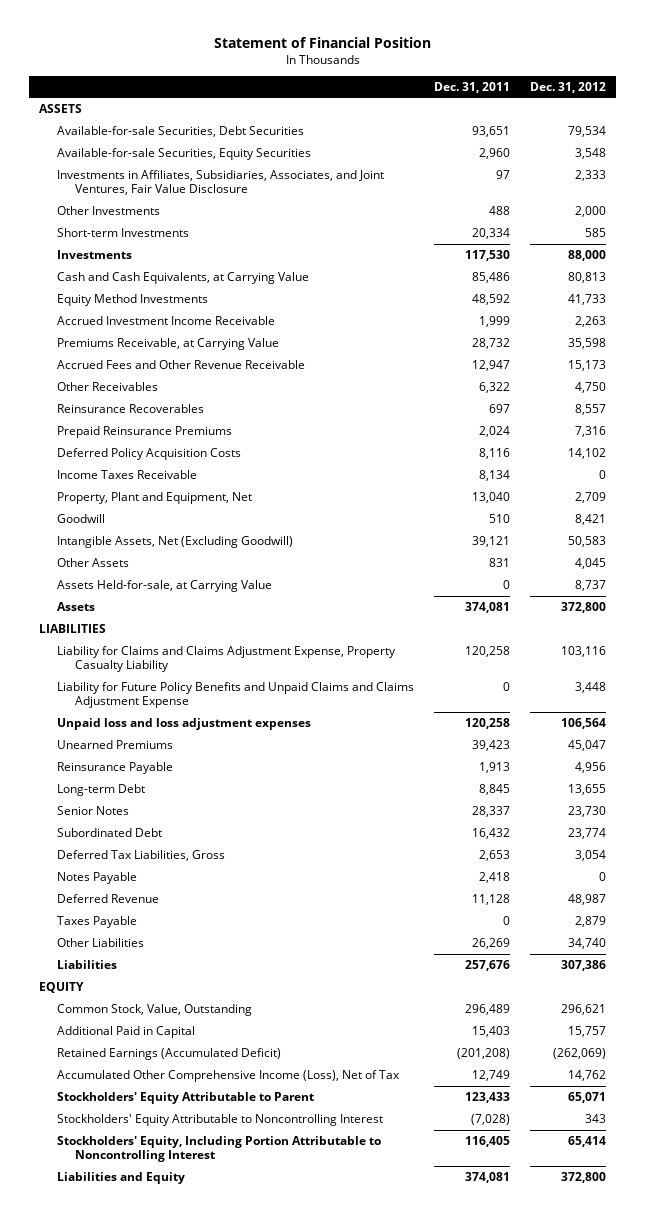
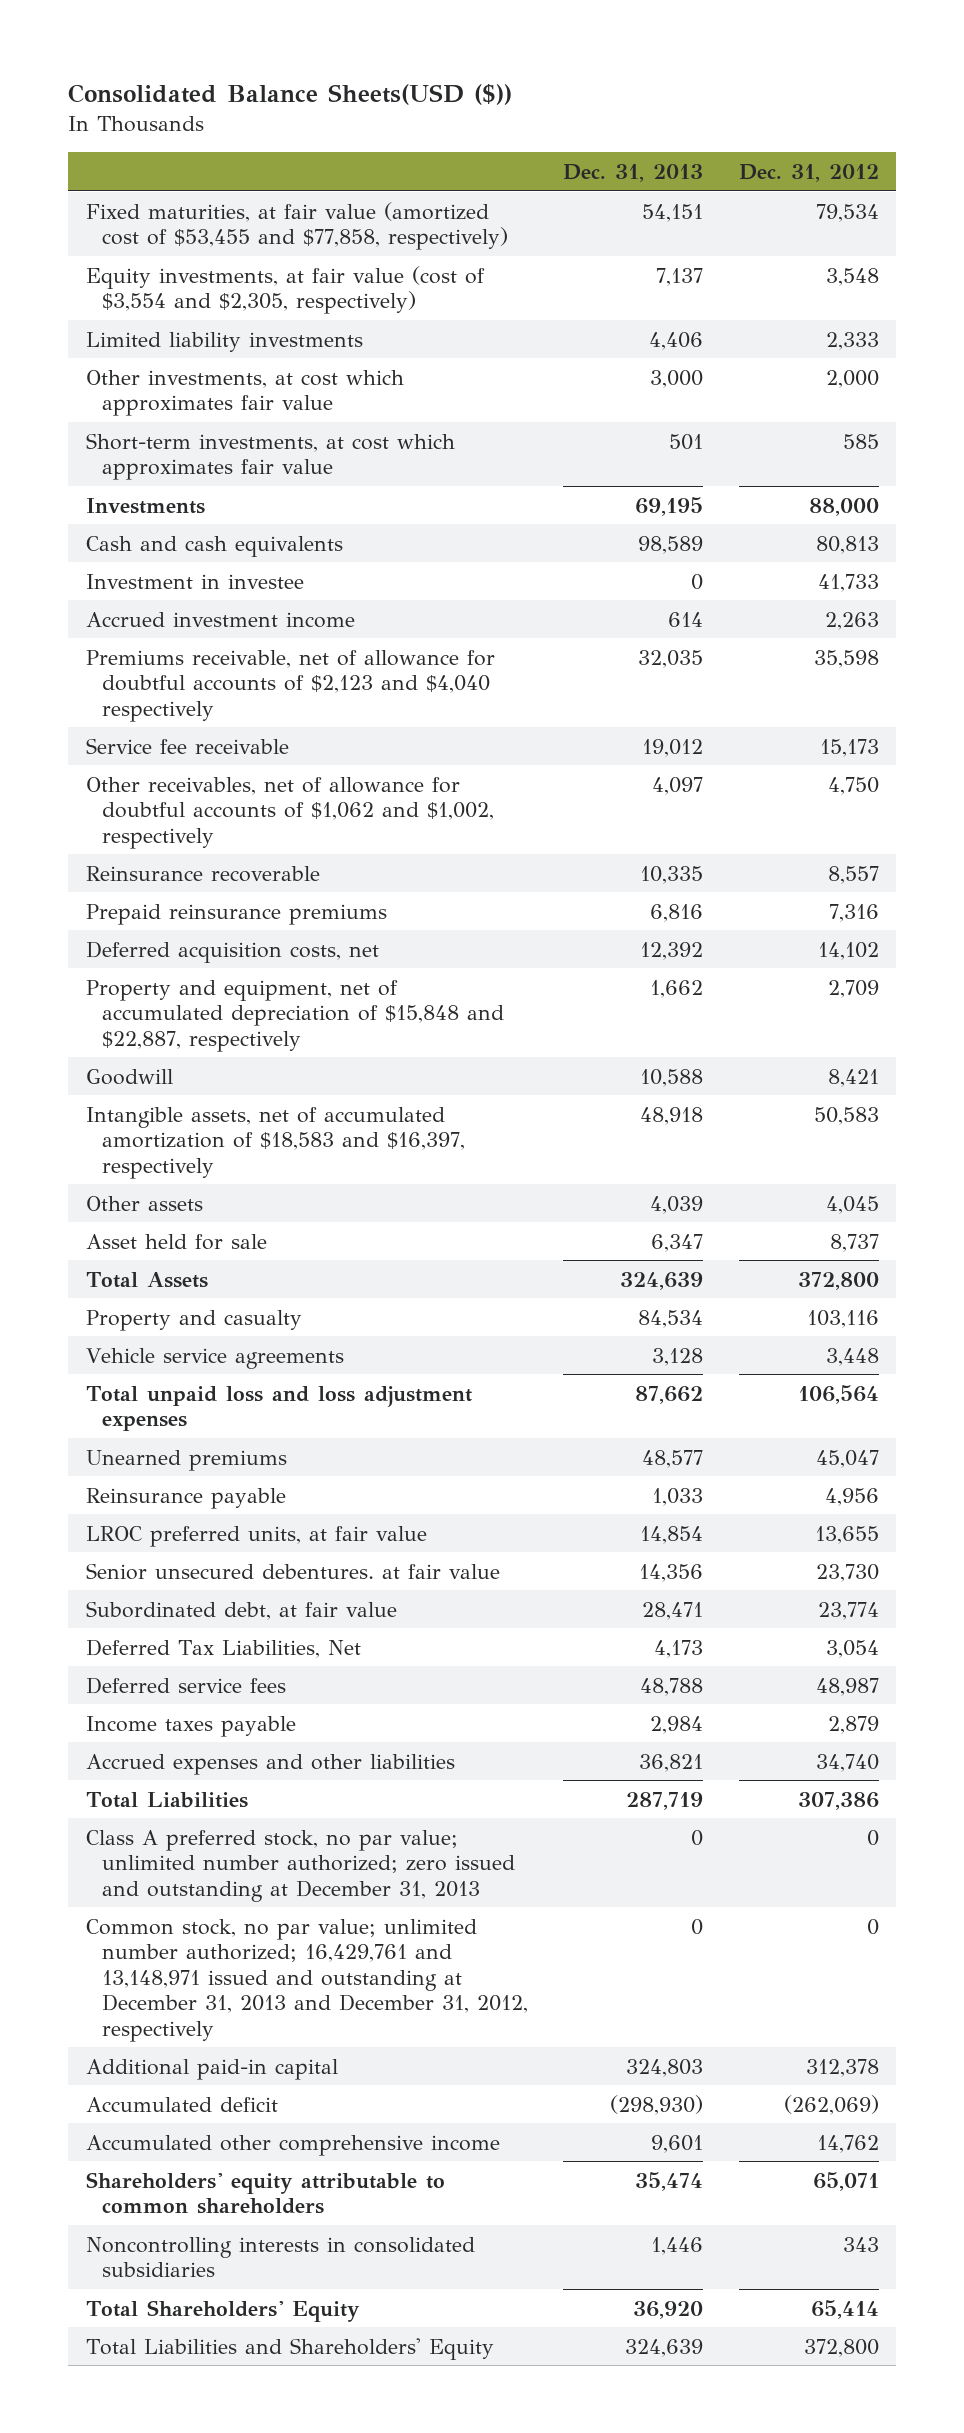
- Statement of Financial Position
+ Consolidated Balance Sheets(USD ($))
- | Dec. 31, 2011 | Dec. 31, 2012
+ | Dec. 31, 2013 | Dec. 31, 2012
- ASSETS
- Available-for-sale Securities, Debt Securities | 93,651 | 79,534
- Available-for-sale Securities, Equity Securities | 2,960 | 3,548
- Investments in Affiliates, Subsidiaries, Associates, and Joint Ventures, Fair Value Disclosure | 97 | 2,333
- Other Investments | 488 | 2,000
- Short-term Investments | 20,334 | 585
+ Fixed maturities, at fair value (amortized cost of $53,455 and $77,858, respectively) | 54,151 | 79,534
+ Equity investments, at fair value (cost of $3,554 and $2,305, respectively) | 7,137 | 3,548
+ Limited liability investments | 4,406 | 2,333
+ Other investments, at cost which approximates fair value | 3,000 | 2,000
+ Short-term investments, at cost which approximates fair value | 501 | 585
- Cash and Cash Equivalents, at Carrying Value | 85,486 | 80,813
- Equity Method Investments | 48,592 | 41,733
- Accrued Investment Income Receivable | 1,999 | 2,263
- Premiums Receivable, at Carrying Value | 28,732 | 35,598
- Accrued Fees and Other Revenue Receivable | 12,947 | 15,173
- Other Receivables | 6,322 | 4,750
- Reinsurance Recoverables | 697 | 8,557
- Prepaid Reinsurance Premiums | 2,024 | 7,316
- Deferred Policy Acquisition Costs | 8,116 | 14,102
- Income Taxes Receivable | 8,134 | 0
- Property, Plant and Equipment, Net | 13,040 | 2,709
+ Cash and cash equivalents | 98,589 | 80,813
+ Investment in investee | 0 | 41,733
+ Accrued investment income | 614 | 2,263
+ Premiums receivable, net of allowance for doubtful accounts of $2,123 and $4,040 respectively | 32,035 | 35,598
+ Service fee receivable | 19,012 | 15,173
+ Other receivables, net of allowance for doubtful accounts of $1,062 and $1,002, respectively | 4,097 | 4,750
+ Reinsurance recoverable | 10,335 | 8,557
+ Prepaid reinsurance premiums | 6,816 | 7,316
+ Deferred acquisition costs, net | 12,392 | 14,102
+ Property and equipment, net of accumulated depreciation of $15,848 and $22,887, respectively | 1,662 | 2,709
- Intangible Assets, Net (Excluding Goodwill) | 39,121 | 50,583
- Other Assets | 831 | 4,045
- Assets Held-for-sale, at Carrying Value | 0 | 8,737
- Assets | 374,081 | 372,800
- LIABILITIES
- Liability for Claims and Claims Adjustment Expense, Property Casualty Liability | 120,258 | 103,116
- Liability for Future Policy Benefits and Unpaid Claims and Claims Adjustment Expense | 0 | 3,448
- Unpaid loss and loss adjustment expenses | 120,258 | 106,564
- Unearned Premiums | 39,423 | 45,047
- Reinsurance Payable | 1,913 | 4,956
- Long-term Debt | 8,845 | 13,655
- Senior Notes | 28,337 | 23,730
- Subordinated Debt | 16,432 | 23,774
- Deferred Tax Liabilities, Gross | 2,653 | 3,054
- Notes Payable | 2,418 | 0
- Deferred Revenue | 11,128 | 48,987
- Taxes Payable | 0 | 2,879
- Other Liabilities | 26,269 | 34,740
- Liabilities | 257,676 | 307,386
- EQUITY
- Common Stock, Value, Outstanding | 296,489 | 296,621
- Additional Paid in Capital | 15,403 | 15,757
- Retained Earnings (Accumulated Deficit) | (201,208) | (262,069)
- Accumulated Other Comprehensive Income (Loss), Net of Tax | 12,749 | 14,762
- Stockholders' Equity Attributable to Parent | 123,433 | 65,071
- Stockholders' Equity Attributable to Noncontrolling Interest | (7,028) | 343
- Stockholders' Equity, Including Portion Attributable to Noncontrolling Interest | 116,405 | 65,414
- Liabilities and Equity | 374,081 | 372,800
+ Intangible assets, net of accumulated amortization of $18,583 and $16,397, respectively | 48,918 | 50,583
+ Other assets | 4,039 | 4,045
+ Asset held for sale | 6,347 | 8,737
+ Total Assets | 324,639 | 372,800
+ Property and casualty | 84,534 | 103,116
+ Vehicle service agreements | 3,128 | 3,448
+ Total unpaid loss and loss adjustment expenses | 87,662 | 106,564
+ Unearned premiums | 48,577 | 45,047
+ Reinsurance payable | 1,033 | 4,956
+ LROC preferred units, at fair value | 14,854 | 13,655
+ Senior unsecured debentures. at fair value | 14,356 | 23,730
+ Subordinated debt, at fair value | 28,471 | 23,774
+ Deferred Tax Liabilities, Net | 4,173 | 3,054
+ Deferred service fees | 48,788 | 48,987
+ Income taxes payable | 2,984 | 2,879
+ Accrued expenses and other liabilities | 36,821 | 34,740
+ Total Liabilities | 287,719 | 307,386
+ Class A preferred stock, no par value; unlimited number authorized; zero issued and outstanding at December 31, 2013 | 0 | 0
+ Common stock, no par value; unlimited number authorized; 16,429,761 and 13,148,971 issued and outstanding at December 31, 2013 and December 31, 2012, respectively | 0 | 0
+ Additional paid-in capital | 324,803 | 312,378
+ Accumulated deficit | (298,930) | (262,069)
+ Accumulated other comprehensive income | 9,601 | 14,762
+ Shareholders' equity attributable to common shareholders | 35,474 | 65,071
+ Noncontrolling interests in consolidated subsidiaries | 1,446 | 343
+ Total Shareholders' Equity | 36,920 | 65,414
+ Total Liabilities and Shareholders' Equity | 324,639 | 372,800

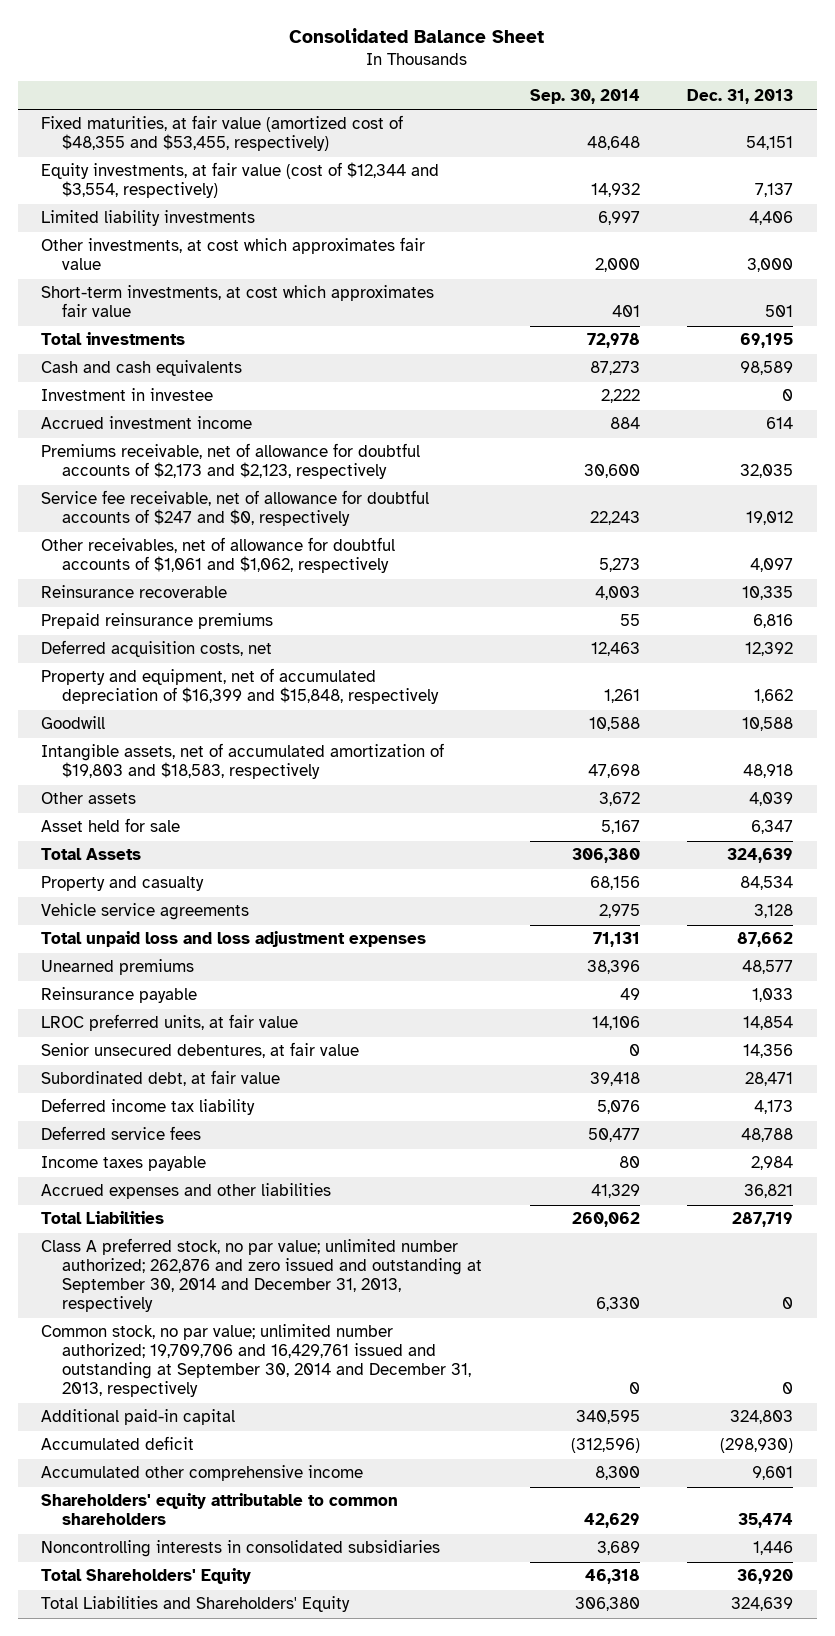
- Consolidated Balance Sheets(USD ($))
+ Consolidated Balance Sheet
- | Dec. 31, 2013 | Dec. 31, 2012
+ | Sep. 30, 2014 | Dec. 31, 2013
- Fixed maturities, at fair value (amortized cost of $53,455 and $77,858, respectively) | 54,151 | 79,534
- Equity investments, at fair value (cost of $3,554 and $2,305, respectively) | 7,137 | 3,548
+ Fixed maturities, at fair value (amortized cost of $48,355 and $53,455, respectively) | 48,648 | 54,151
+ Equity investments, at fair value (cost of $12,344 and $3,554, respectively) | 14,932 | 7,137
- Investments | 69,195 | 88,000
+ Total investments | 72,978 | 69,195
- Premiums receivable, net of allowance for doubtful accounts of $2,123 and $4,040 respectively | 32,035 | 35,598
- Service fee receivable | 19,012 | 15,173
- Other receivables, net of allowance for doubtful accounts of $1,062 and $1,002, respectively | 4,097 | 4,750
+ Premiums receivable, net of allowance for doubtful accounts of $2,173 and $2,123, respectively | 30,600 | 32,035
+ Service fee receivable, net of allowance for doubtful accounts of $247 and $0, respectively | 22,243 | 19,012
+ Other receivables, net of allowance for doubtful accounts of $1,061 and $1,062, respectively | 5,273 | 4,097
- Property and equipment, net of accumulated depreciation of $15,848 and $22,887, respectively | 1,662 | 2,709
+ Property and equipment, net of accumulated depreciation of $16,399 and $15,848, respectively | 1,261 | 1,662
- Intangible assets, net of accumulated amortization of $18,583 and $16,397, respectively | 48,918 | 50,583
+ Intangible assets, net of accumulated amortization of $19,803 and $18,583, respectively | 47,698 | 48,918
- Senior unsecured debentures. at fair value | 14,356 | 23,730
+ Senior unsecured debentures, at fair value | 0 | 14,356
- Deferred Tax Liabilities, Net | 4,173 | 3,054
+ Deferred income tax liability | 5,076 | 4,173
- Class A preferred stock, no par value; unlimited number authorized; zero issued and outstanding at December 31, 2013 | 0 | 0
- Common stock, no par value; unlimited number authorized; 16,429,761 and 13,148,971 issued and outstanding at December 31, 2013 and December 31, 2012, respectively | 0 | 0
+ Class A preferred stock, no par value; unlimited number authorized; 262,876 and zero issued and outstanding at September 30, 2014 and December 31, 2013, respectively | 6,330 | 0
+ Common stock, no par value; unlimited number authorized; 19,709,706 and 16,429,761 issued and outstanding at September 30, 2014 and December 31, 2013, respectively | 0 | 0

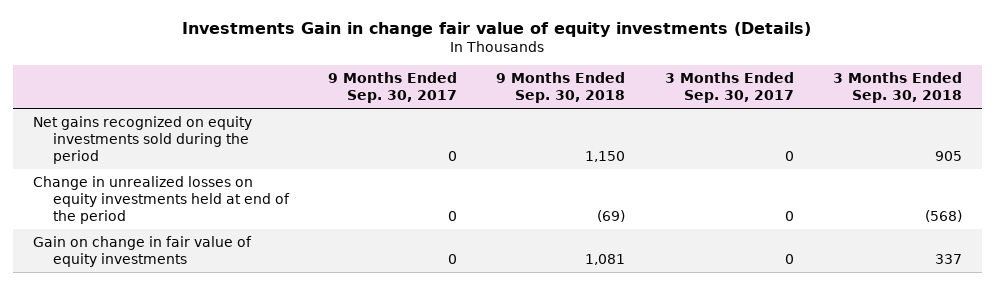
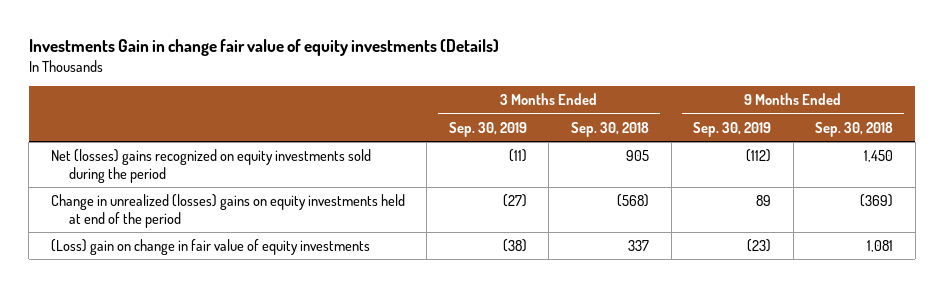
- | 9 Months Ended Sep. 30, 2017 | 9 Months Ended Sep. 30, 2018 | 3 Months Ended Sep. 30, 2017 | 3 Months Ended Sep. 30, 2018
+ | 3 Months Ended Sep. 30, 2019 | 3 Months Ended Sep. 30, 2018 | 9 Months Ended Sep. 30, 2019 | 9 Months Ended Sep. 30, 2018
- Net gains recognized on equity investments sold during the period | 0 | 1,150 | 0 | 905
- Change in unrealized losses on equity investments held at end of the period | 0 | (69) | 0 | (568)
- Gain on change in fair value of equity investments | 0 | 1,081 | 0 | 337
+ Net (losses) gains recognized on equity investments sold during the period | (11) | 905 | (112) | 1,450
+ Change in unrealized (losses) gains on equity investments held at end of the period | (27) | (568) | 89 | (369)
+ (Loss) gain on change in fair value of equity investments | (38) | 337 | (23) | 1,081

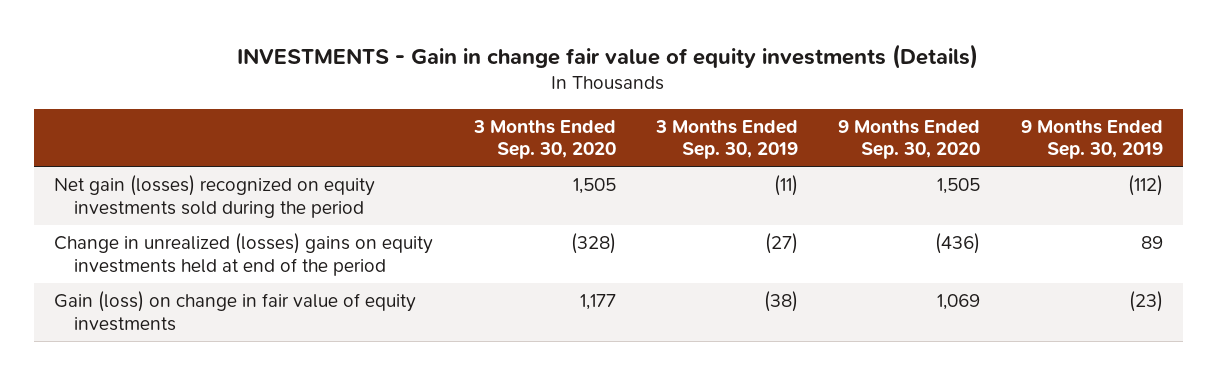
- Investments Gain in change fair value of equity investments (Details)
+ INVESTMENTS - Gain in change fair value of equity investments (Details)
- | 3 Months Ended Sep. 30, 2019 | 3 Months Ended Sep. 30, 2018 | 9 Months Ended Sep. 30, 2019 | 9 Months Ended Sep. 30, 2018
+ | 3 Months Ended Sep. 30, 2020 | 3 Months Ended Sep. 30, 2019 | 9 Months Ended Sep. 30, 2020 | 9 Months Ended Sep. 30, 2019
- Net (losses) gains recognized on equity investments sold during the period | (11) | 905 | (112) | 1,450
+ Net gain (losses) recognized on equity investments sold during the period | 1,505 | (11) | 1,505 | (112)
- (Loss) gain on change in fair value of equity investments | (38) | 337 | (23) | 1,081
+ Gain (loss) on change in fair value of equity investments | 1,177 | (38) | 1,069 | (23)

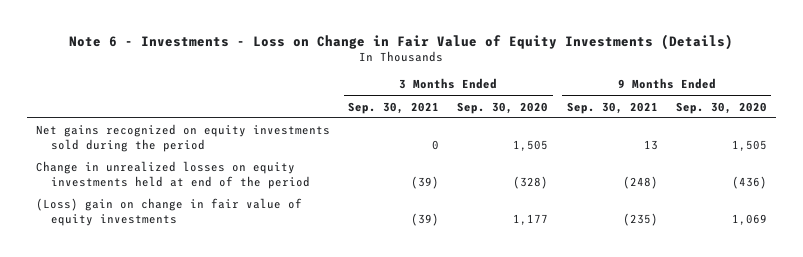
- INVESTMENTS - Gain in change fair value of equity investments (Details)
+ Note 6 - Investments - Loss on Change in Fair Value of Equity Investments (Details)
- | 3 Months Ended Sep. 30, 2020 | 3 Months Ended Sep. 30, 2019 | 9 Months Ended Sep. 30, 2020 | 9 Months Ended Sep. 30, 2019
+ | 3 Months Ended Sep. 30, 2021 | 3 Months Ended Sep. 30, 2020 | 9 Months Ended Sep. 30, 2021 | 9 Months Ended Sep. 30, 2020
- Net gain (losses) recognized on equity investments sold during the period | 1,505 | (11) | 1,505 | (112)
- Change in unrealized (losses) gains on equity investments held at end of the period | (328) | (27) | (436) | 89
- Gain (loss) on change in fair value of equity investments | 1,177 | (38) | 1,069 | (23)
+ Net gains recognized on equity investments sold during the period | 0 | 1,505 | 13 | 1,505
+ Change in unrealized losses on equity investments held at end of the period | (39) | (328) | (248) | (436)
+ (Loss) gain on change in fair value of equity investments | (39) | 1,177 | (235) | 1,069

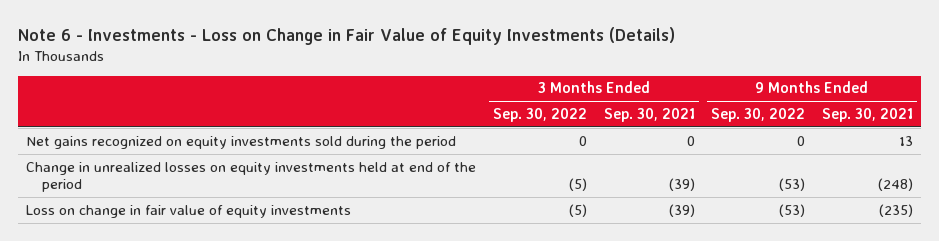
- | 3 Months Ended Sep. 30, 2021 | 3 Months Ended Sep. 30, 2020 | 9 Months Ended Sep. 30, 2021 | 9 Months Ended Sep. 30, 2020
+ | 3 Months Ended Sep. 30, 2022 | 3 Months Ended Sep. 30, 2021 | 9 Months Ended Sep. 30, 2022 | 9 Months Ended Sep. 30, 2021
- (Loss) gain on change in fair value of equity investments | (39) | 1,177 | (235) | 1,069
+ Loss on change in fair value of equity investments | (5) | (39) | (53) | (235)

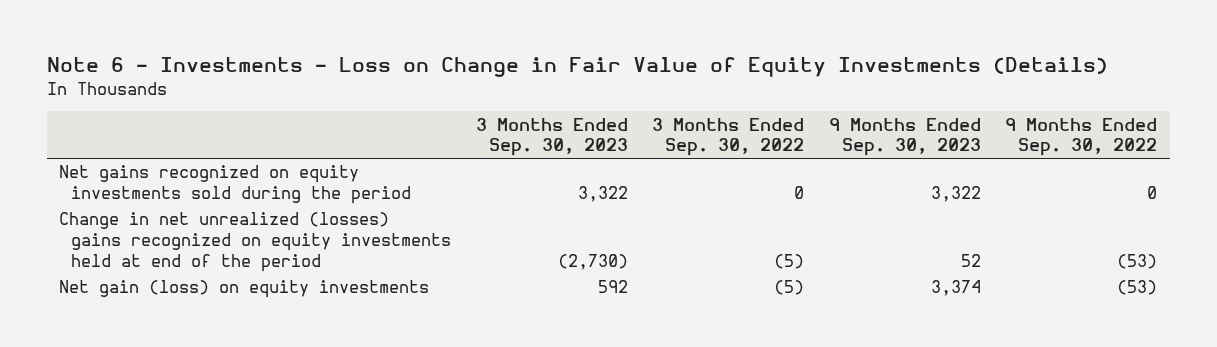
- | 3 Months Ended Sep. 30, 2022 | 3 Months Ended Sep. 30, 2021 | 9 Months Ended Sep. 30, 2022 | 9 Months Ended Sep. 30, 2021
+ | 3 Months Ended Sep. 30, 2023 | 3 Months Ended Sep. 30, 2022 | 9 Months Ended Sep. 30, 2023 | 9 Months Ended Sep. 30, 2022
- Change in unrealized losses on equity investments held at end of the period | (5) | (39) | (53) | (248)
- Loss on change in fair value of equity investments | (5) | (39) | (53) | (235)
+ Change in net unrealized (losses) gains recognized on equity investments held at end of the period | (2,730) | (5) | 52 | (53)
+ Net gain (loss) on equity investments | 592 | (5) | 3,374 | (53)

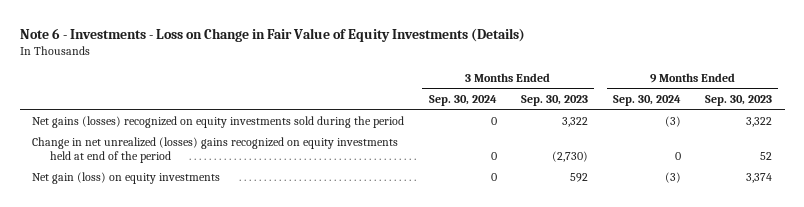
- | 3 Months Ended Sep. 30, 2023 | 3 Months Ended Sep. 30, 2022 | 9 Months Ended Sep. 30, 2023 | 9 Months Ended Sep. 30, 2022
+ | 3 Months Ended Sep. 30, 2024 | 3 Months Ended Sep. 30, 2023 | 9 Months Ended Sep. 30, 2024 | 9 Months Ended Sep. 30, 2023
- Net gains recognized on equity investments sold during the period | 3,322 | 0 | 3,322 | 0
+ Net gains (losses) recognized on equity investments sold during the period | 0 | 3,322 | (3) | 3,322

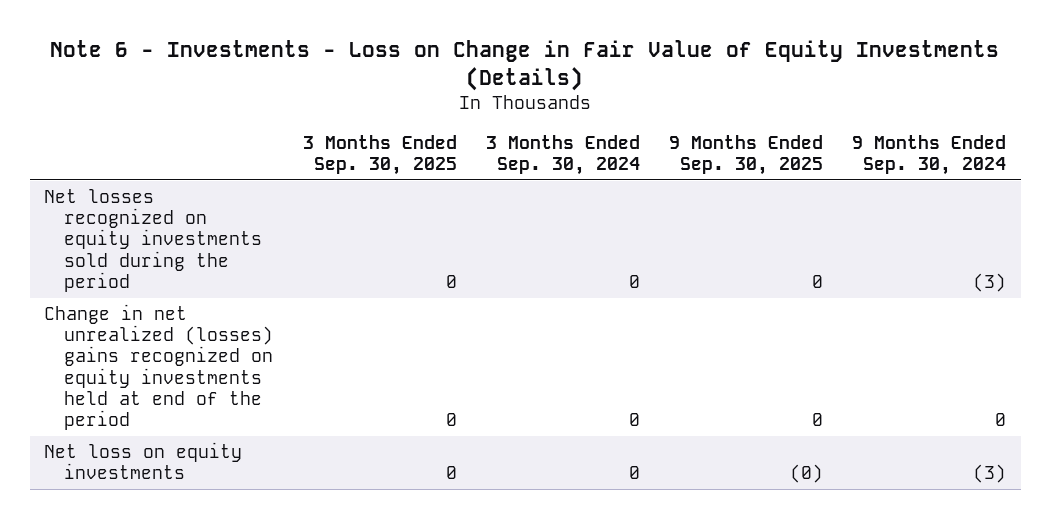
- | 3 Months Ended Sep. 30, 2024 | 3 Months Ended Sep. 30, 2023 | 9 Months Ended Sep. 30, 2024 | 9 Months Ended Sep. 30, 2023
+ | 3 Months Ended Sep. 30, 2025 | 3 Months Ended Sep. 30, 2024 | 9 Months Ended Sep. 30, 2025 | 9 Months Ended Sep. 30, 2024
- Net gains (losses) recognized on equity investments sold during the period | 0 | 3,322 | (3) | 3,322
+ Net losses recognized on equity investments sold during the period | 0 | 0 | 0 | (3)
- Net gain (loss) on equity investments | 0 | 592 | (3) | 3,374
+ Net loss on equity investments | 0 | 0 | (0) | (3)

